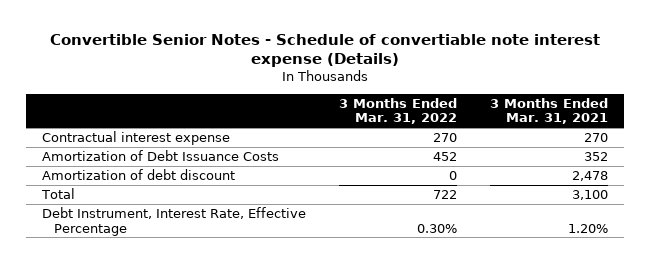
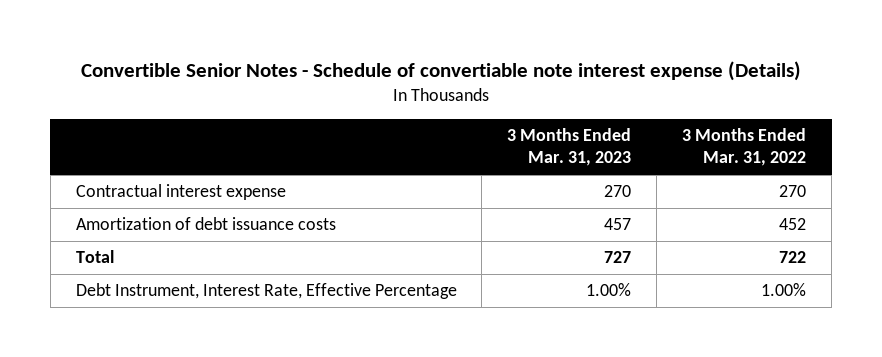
- | 3 Months Ended Mar. 31, 2022 | 3 Months Ended Mar. 31, 2021
+ | 3 Months Ended Mar. 31, 2023 | 3 Months Ended Mar. 31, 2022
- Amortization of Debt Issuance Costs | 452 | 352
- Amortization of debt discount | 0 | 2,478
+ Amortization of debt issuance costs | 457 | 452
- Debt Instrument, Interest Rate, Effective Percentage | 0.30% | 1.20%
+ Debt Instrument, Interest Rate, Effective Percentage | 1.00% | 1.00%

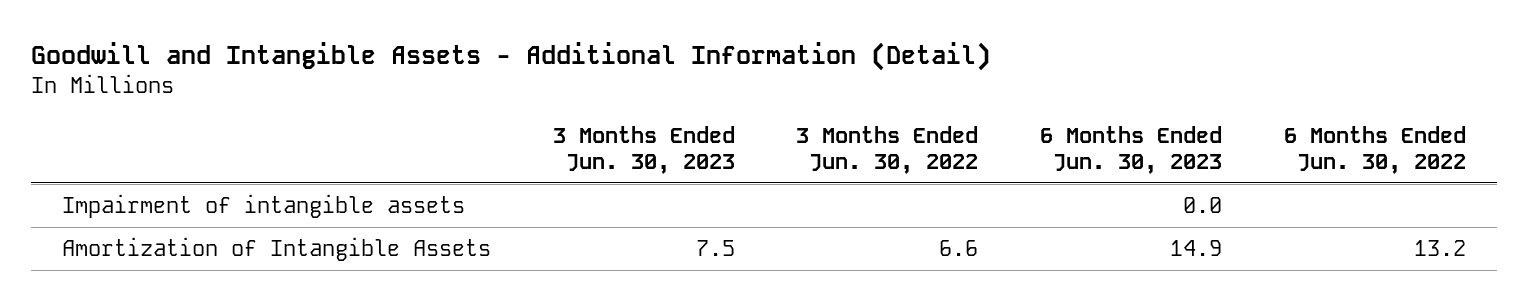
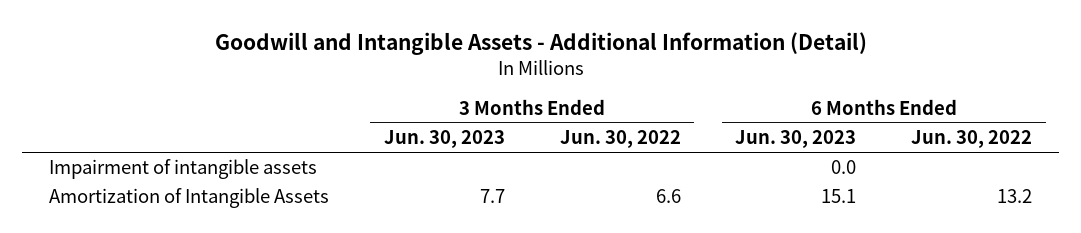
- Amortization of Intangible Assets | 7.5 | 6.6 | 14.9 | 13.2
+ Amortization of Intangible Assets | 7.7 | 6.6 | 15.1 | 13.2

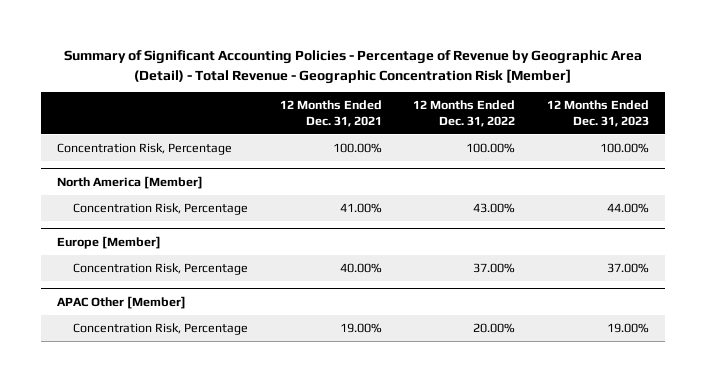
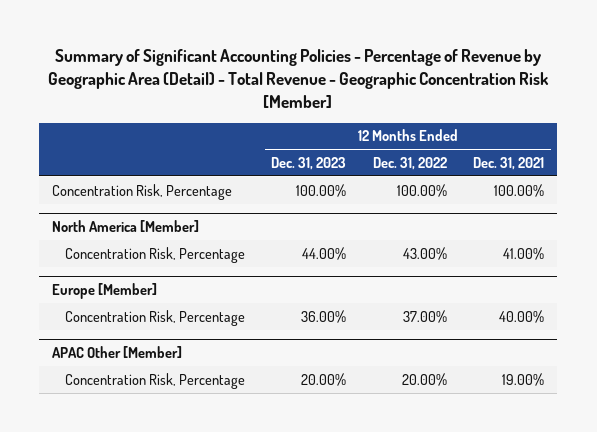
- | 12 Months Ended Dec. 31, 2021 | 12 Months Ended Dec. 31, 2022 | 12 Months Ended Dec. 31, 2023
+ | 12 Months Ended Dec. 31, 2023 | 12 Months Ended Dec. 31, 2022 | 12 Months Ended Dec. 31, 2021
@ Europe [Member]
- Concentration Risk, Percentage | 40.00% | 37.00% | 37.00%
+ Concentration Risk, Percentage | 36.00% | 37.00% | 40.00%
@ APAC Other [Member]
- Concentration Risk, Percentage | 19.00% | 20.00% | 19.00%
+ Concentration Risk, Percentage | 20.00% | 20.00% | 19.00%

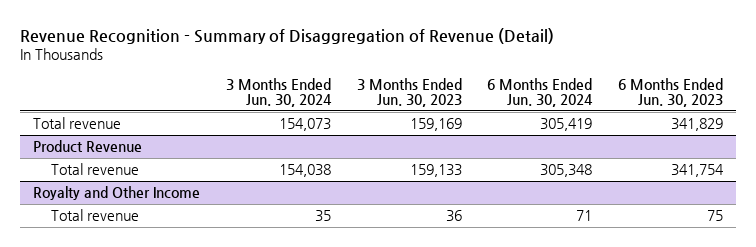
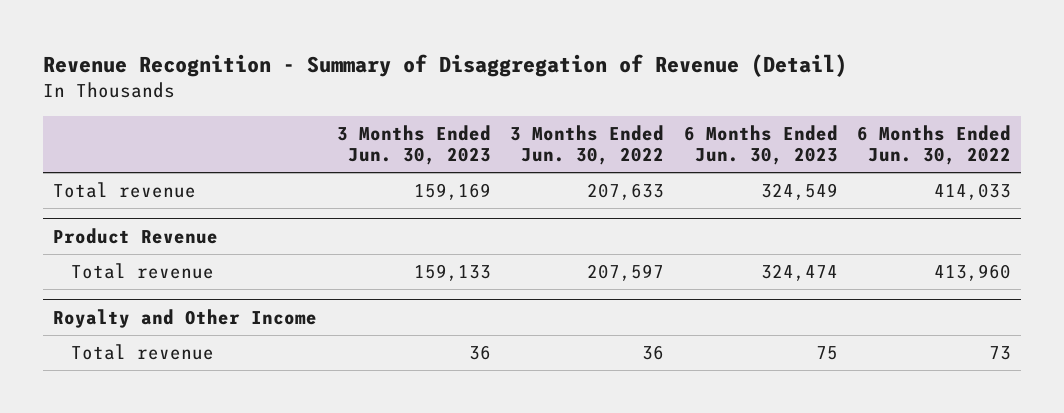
- | 3 Months Ended Jun. 30, 2024 | 3 Months Ended Jun. 30, 2023 | 6 Months Ended Jun. 30, 2024 | 6 Months Ended Jun. 30, 2023
+ | 3 Months Ended Jun. 30, 2023 | 3 Months Ended Jun. 30, 2022 | 6 Months Ended Jun. 30, 2023 | 6 Months Ended Jun. 30, 2022
- Total revenue | 154,073 | 159,169 | 305,419 | 341,829
+ Total revenue | 159,169 | 207,633 | 324,549 | 414,033
@ Product Revenue
- Total revenue | 154,038 | 159,133 | 305,348 | 341,754
+ Total revenue | 159,133 | 207,597 | 324,474 | 413,960

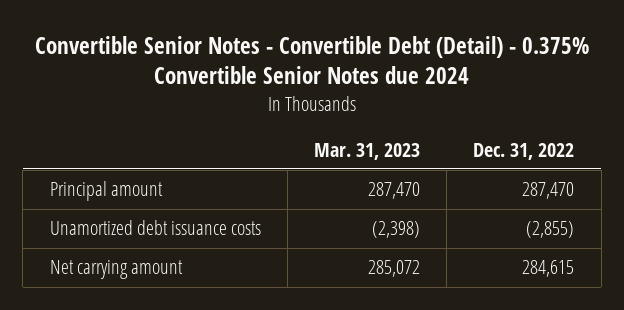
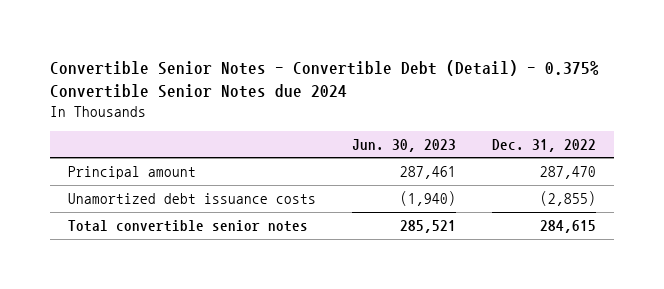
- | Mar. 31, 2023 | Dec. 31, 2022
+ | Jun. 30, 2023 | Dec. 31, 2022
- Net carrying amount | 285,072 | 284,615
+ Total convertible senior notes | 285,521 | 284,615

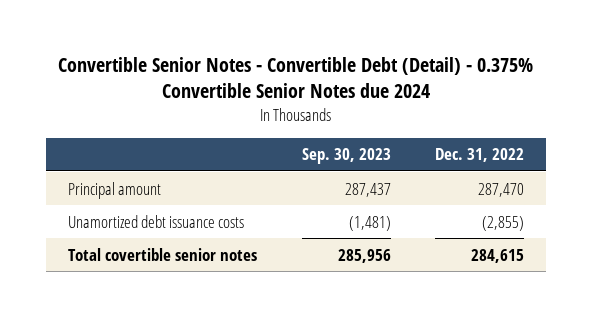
- | Jun. 30, 2023 | Dec. 31, 2022
+ | Sep. 30, 2023 | Dec. 31, 2022
- Total convertible senior notes | 285,521 | 284,615
+ Total covertible senior notes | 285,956 | 284,615

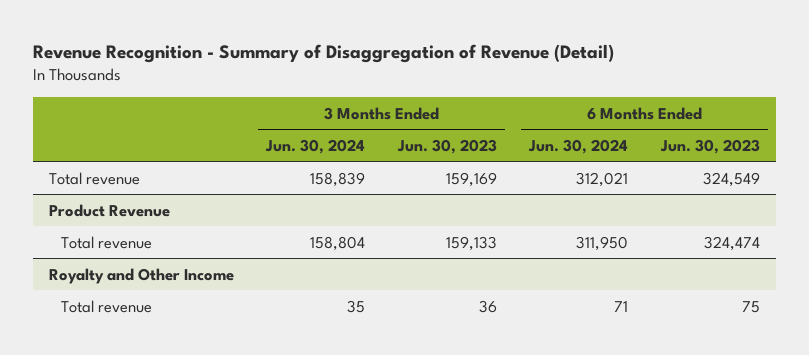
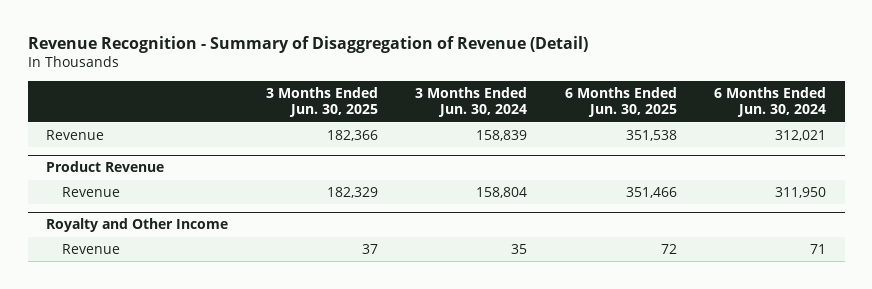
- | 3 Months Ended Jun. 30, 2024 | 3 Months Ended Jun. 30, 2023 | 6 Months Ended Jun. 30, 2024 | 6 Months Ended Jun. 30, 2023
+ | 3 Months Ended Jun. 30, 2025 | 3 Months Ended Jun. 30, 2024 | 6 Months Ended Jun. 30, 2025 | 6 Months Ended Jun. 30, 2024
- Total revenue | 158,839 | 159,169 | 312,021 | 324,549
+ Revenue | 182,366 | 158,839 | 351,538 | 312,021
@ Product Revenue
- Total revenue | 158,804 | 159,133 | 311,950 | 324,474
+ Revenue | 182,329 | 158,804 | 351,466 | 311,950
@ Royalty and Other Income
- Total revenue | 35 | 36 | 71 | 75
+ Revenue | 37 | 35 | 72 | 71

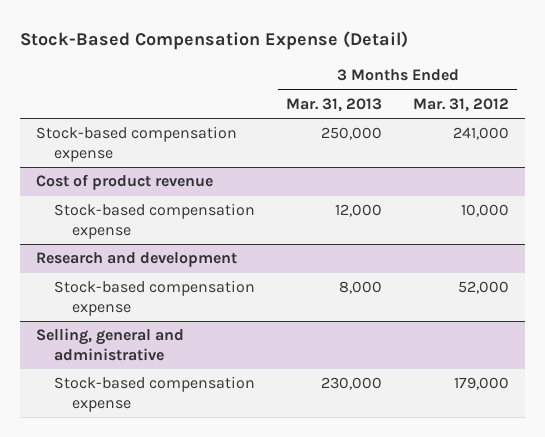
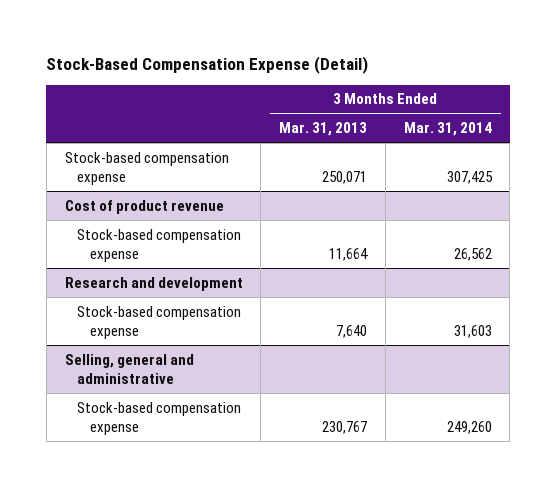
- | 3 Months Ended Mar. 31, 2013 | 3 Months Ended Mar. 31, 2012
+ | 3 Months Ended Mar. 31, 2013 | 3 Months Ended Mar. 31, 2014
- Stock-based compensation expense | 250,000 | 241,000
+ Stock-based compensation expense | 250,071 | 307,425
@ Cost of product revenue
- Stock-based compensation expense | 12,000 | 10,000
+ Stock-based compensation expense | 11,664 | 26,562
@ Research and development
- Stock-based compensation expense | 8,000 | 52,000
+ Stock-based compensation expense | 7,640 | 31,603
@ Selling, general and administrative
- Stock-based compensation expense | 230,000 | 179,000
+ Stock-based compensation expense | 230,767 | 249,260

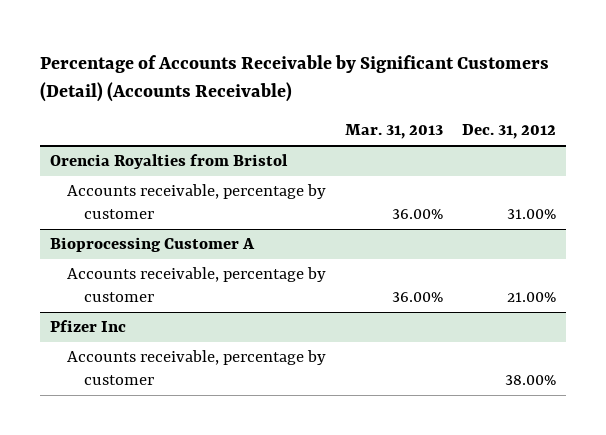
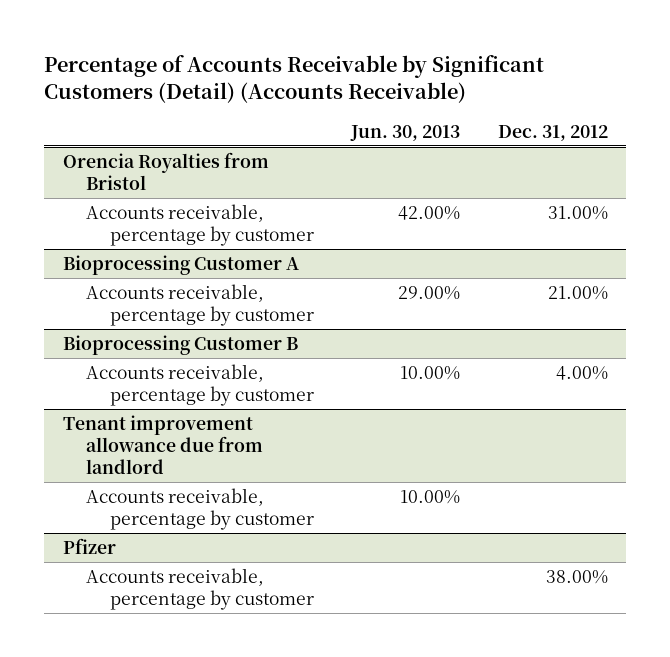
- | Mar. 31, 2013 | Dec. 31, 2012
+ | Jun. 30, 2013 | Dec. 31, 2012
- Pfizer Inc
+ Bioprocessing Customer B
+ Accounts receivable, percentage by customer | 10.00% | 4.00%
+ Tenant improvement allowance due from landlord
+ Accounts receivable, percentage by customer | 10.00% |
+ Pfizer

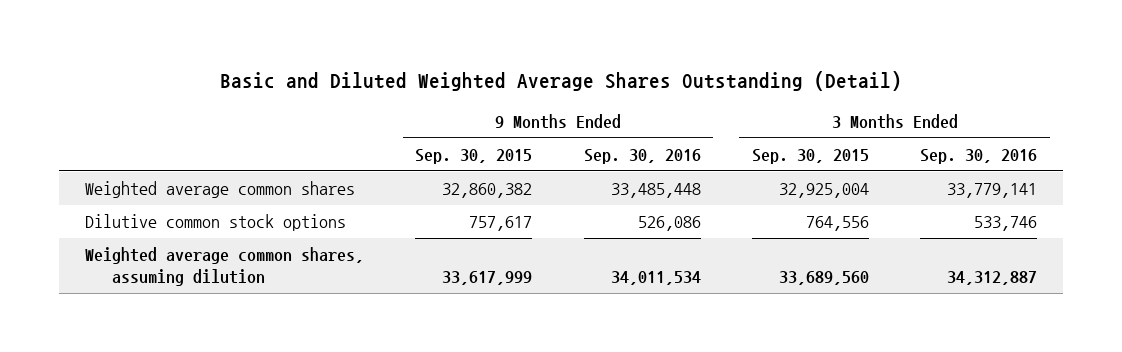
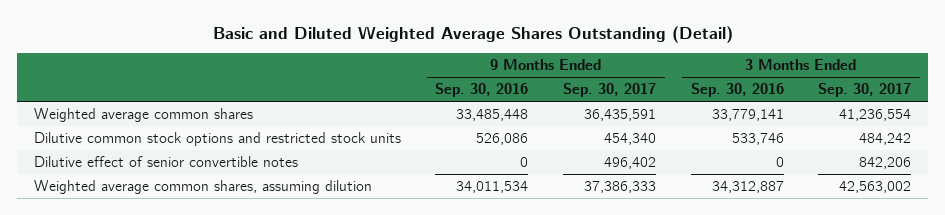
- | 9 Months Ended Sep. 30, 2015 | 9 Months Ended Sep. 30, 2016 | 3 Months Ended Sep. 30, 2015 | 3 Months Ended Sep. 30, 2016
+ | 9 Months Ended Sep. 30, 2016 | 9 Months Ended Sep. 30, 2017 | 3 Months Ended Sep. 30, 2016 | 3 Months Ended Sep. 30, 2017
- Dilutive common stock options | 757,617 | 526,086 | 764,556 | 533,746
+ Dilutive common stock options and restricted stock units | 526,086 | 454,340 | 533,746 | 484,242
+ Dilutive effect of senior convertible notes | 0 | 496,402 | 0 | 842,206

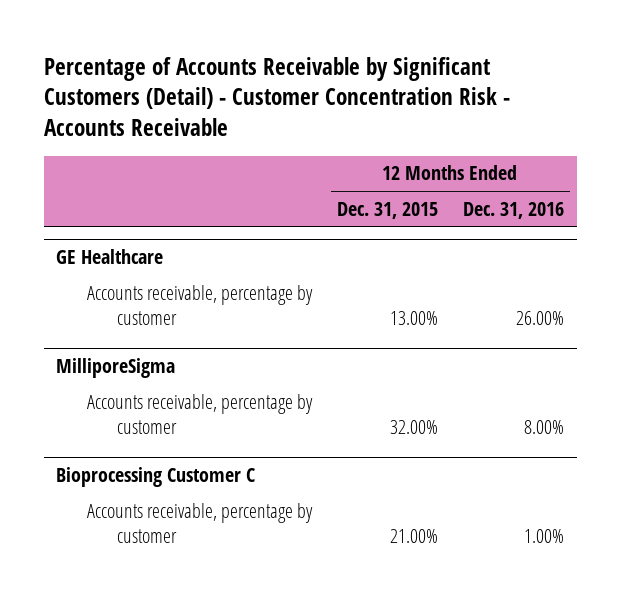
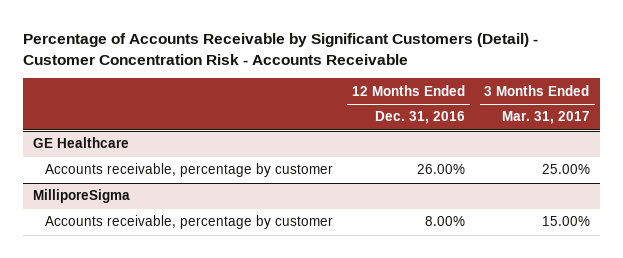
- | 12 Months Ended Dec. 31, 2015 | 12 Months Ended Dec. 31, 2016
+ | 12 Months Ended Dec. 31, 2016 | 3 Months Ended Mar. 31, 2017
- Bioprocessing Customer C
- Accounts receivable, percentage by customer | 21.00% | 1.00%

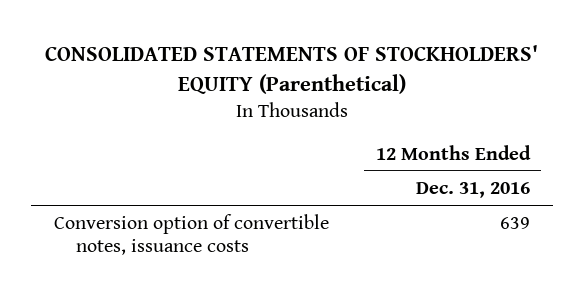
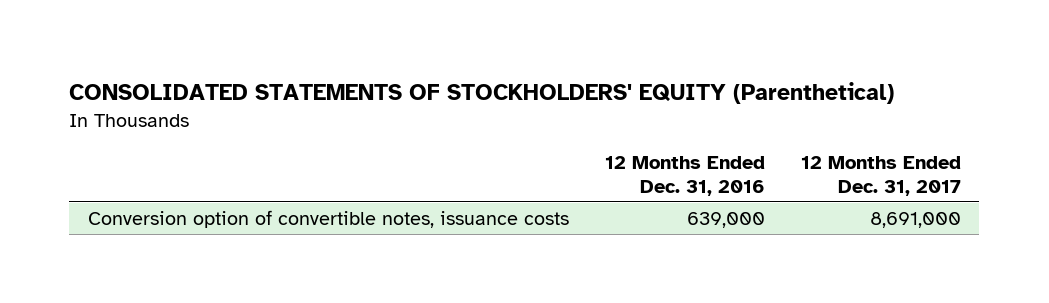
- | 12 Months Ended Dec. 31, 2016
+ | 12 Months Ended Dec. 31, 2016 | 12 Months Ended Dec. 31, 2017
- Conversion option of convertible notes, issuance costs | 639
+ Conversion option of convertible notes, issuance costs | 639,000 | 8,691,000

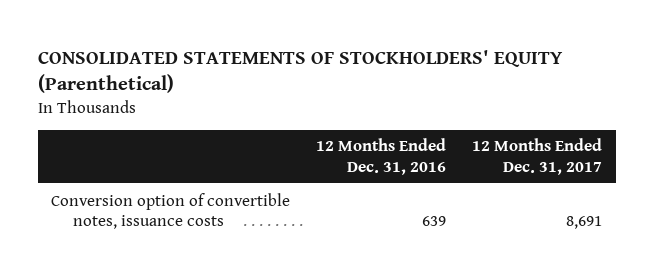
- Conversion option of convertible notes, issuance costs | 639,000 | 8,691,000
+ Conversion option of convertible notes, issuance costs | 639 | 8,691

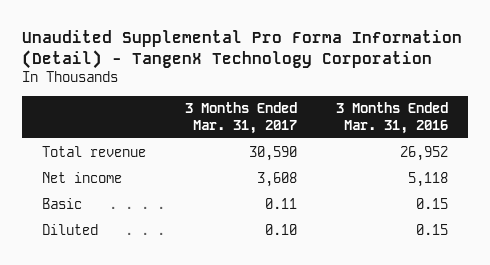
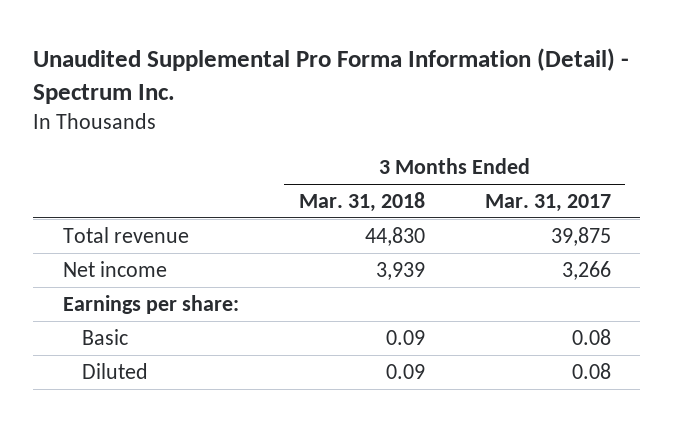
- Unaudited Supplemental Pro Forma Information (Detail) - TangenX Technology Corporation
+ Unaudited Supplemental Pro Forma Information (Detail) - Spectrum Inc.
- | 3 Months Ended Mar. 31, 2017 | 3 Months Ended Mar. 31, 2016
+ | 3 Months Ended Mar. 31, 2018 | 3 Months Ended Mar. 31, 2017
- Total revenue | 30,590 | 26,952
- Net income | 3,608 | 5,118
- Basic | 0.11 | 0.15
- Diluted | 0.10 | 0.15
+ Total revenue | 44,830 | 39,875
+ Net income | 3,939 | 3,266
+ Earnings per share:
+ Basic | 0.09 | 0.08
+ Diluted | 0.09 | 0.08

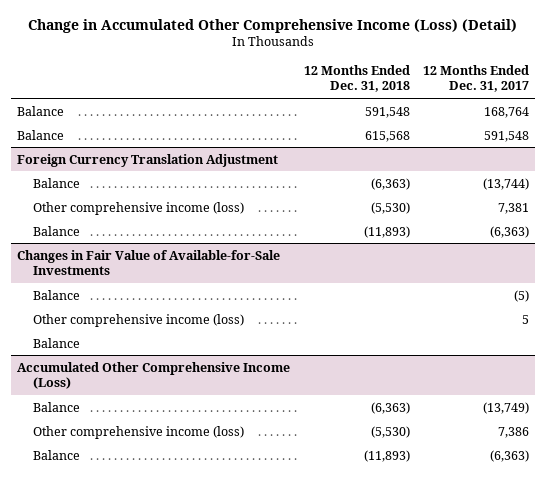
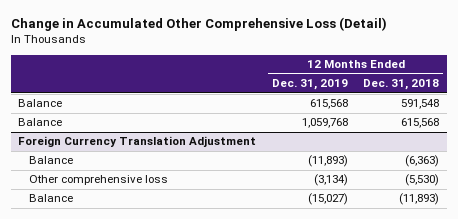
- Change in Accumulated Other Comprehensive Income (Loss) (Detail)
+ Change in Accumulated Other Comprehensive Loss (Detail)
- | 12 Months Ended Dec. 31, 2018 | 12 Months Ended Dec. 31, 2017
+ | 12 Months Ended Dec. 31, 2019 | 12 Months Ended Dec. 31, 2018
@ Foreign Currency Translation Adjustment
- Other comprehensive income (loss) | (5,530) | 7,381
- Balance | (11,893) | (6,363)
- Changes in Fair Value of Available-for-Sale Investments
- Balance | | (5)
- Other comprehensive income (loss) | | 5
- Balance
- Accumulated Other Comprehensive Income (Loss)
- Balance | (6,363) | (13,749)
- Other comprehensive income (loss) | (5,530) | 7,386
@ Foreign Currency Translation Adjustment
+ Other comprehensive loss | (3,134) | (5,530)

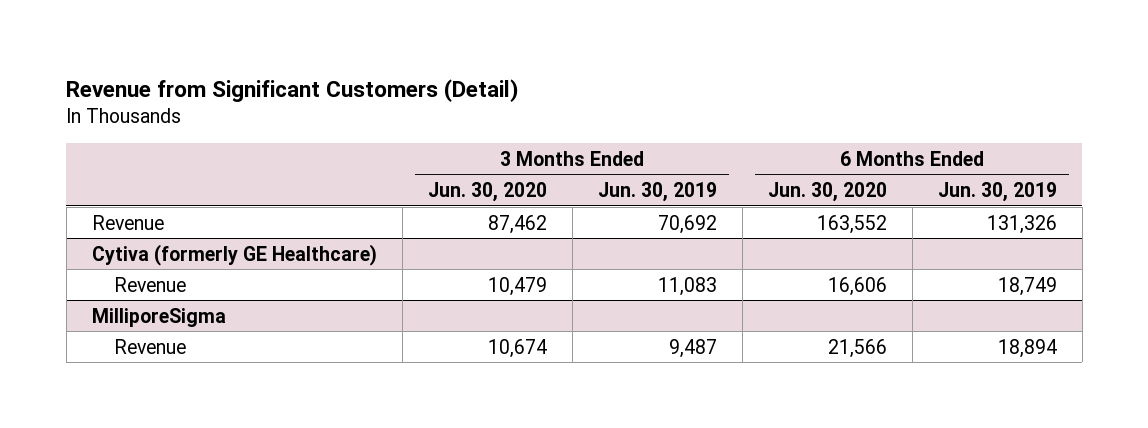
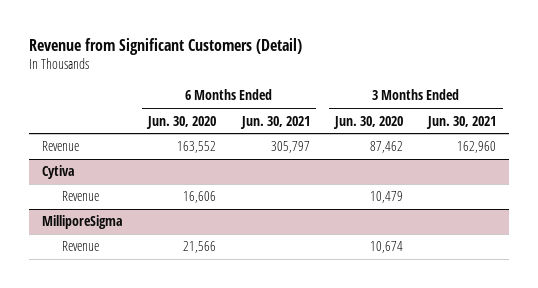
- | 3 Months Ended Jun. 30, 2020 | 3 Months Ended Jun. 30, 2019 | 6 Months Ended Jun. 30, 2020 | 6 Months Ended Jun. 30, 2019
+ | 6 Months Ended Jun. 30, 2020 | 6 Months Ended Jun. 30, 2021 | 3 Months Ended Jun. 30, 2020 | 3 Months Ended Jun. 30, 2021
- Cytiva (formerly GE Healthcare)
+ Cytiva

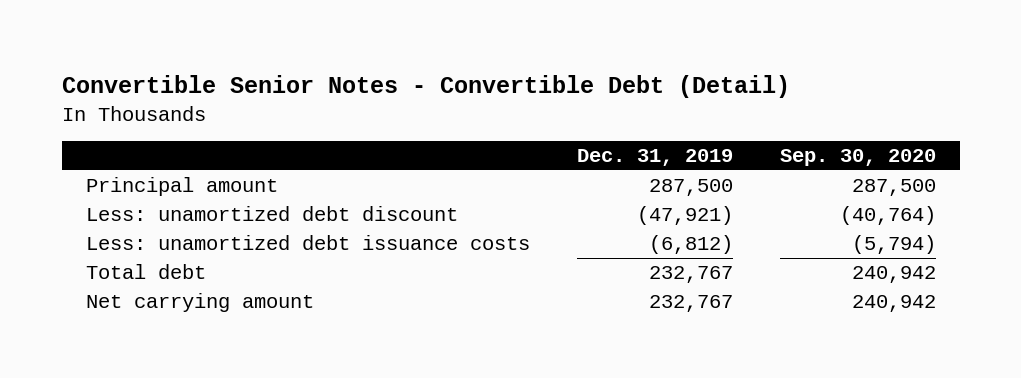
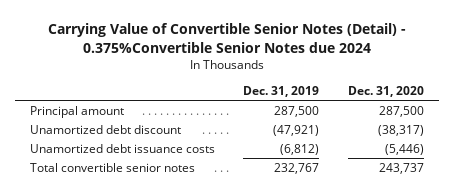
- Convertible Senior Notes - Convertible Debt (Detail)
+ Carrying Value of Convertible Senior Notes (Detail) - 0.375%Convertible Senior Notes due 2024
- | Dec. 31, 2019 | Sep. 30, 2020
+ | Dec. 31, 2019 | Dec. 31, 2020
- Less: unamortized debt discount | (47,921) | (40,764)
- Less: unamortized debt issuance costs | (6,812) | (5,794)
- Total debt | 232,767 | 240,942
- Net carrying amount | 232,767 | 240,942
+ Unamortized debt discount | (47,921) | (38,317)
+ Unamortized debt issuance costs | (6,812) | (5,446)
+ Total convertible senior notes | 232,767 | 243,737

